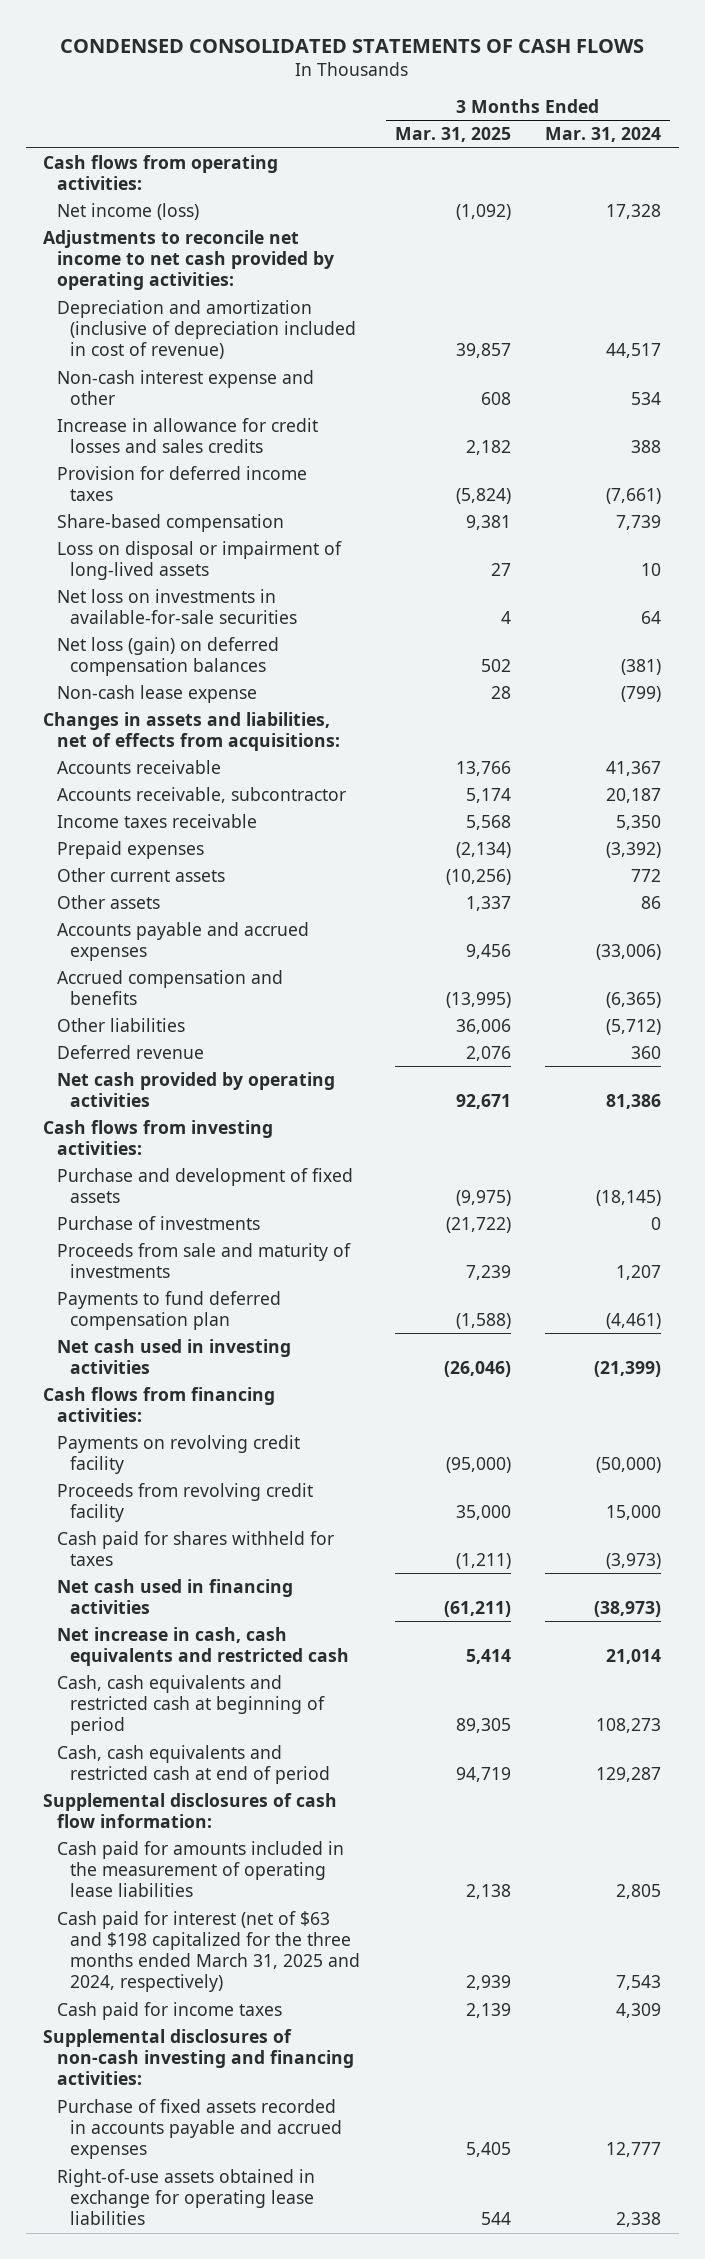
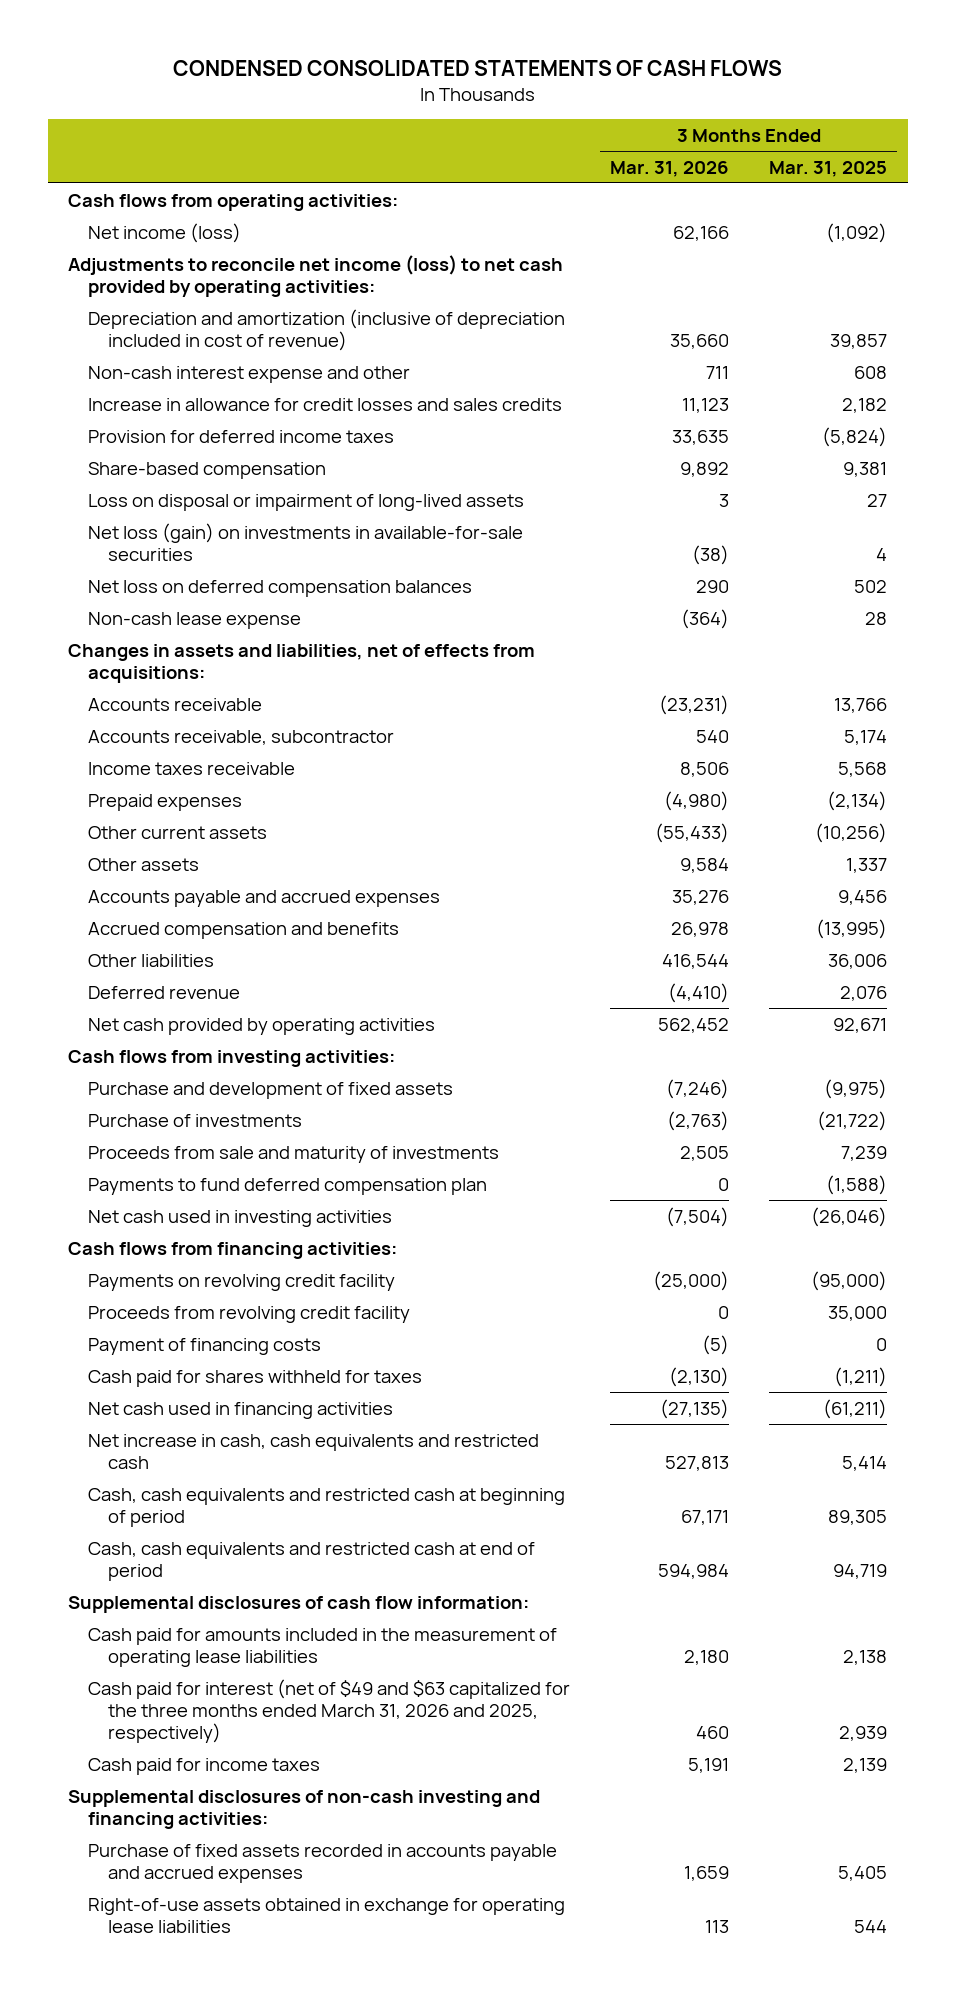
- | 3 Months Ended Mar. 31, 2025 | 3 Months Ended Mar. 31, 2024
+ | 3 Months Ended Mar. 31, 2026 | 3 Months Ended Mar. 31, 2025
- Adjustments to reconcile net income to net cash provided by operating activities:
+ Adjustments to reconcile net income (loss) to net cash provided by operating activities:
- Net loss on investments in available-for-sale securities | 4 | 64
- Net loss (gain) on deferred compensation balances | 502 | (381)
+ Net loss (gain) on investments in available-for-sale securities | (38) | 4
+ Net loss on deferred compensation balances | 290 | 502
+ Payment of financing costs | (5) | 0
- Cash paid for interest (net of $63 and $198 capitalized for the three months ended March 31, 2025 and 2024, respectively) | 2,939 | 7,543
+ Cash paid for interest (net of $49 and $63 capitalized for the three months ended March 31, 2026 and 2025, respectively) | 460 | 2,939

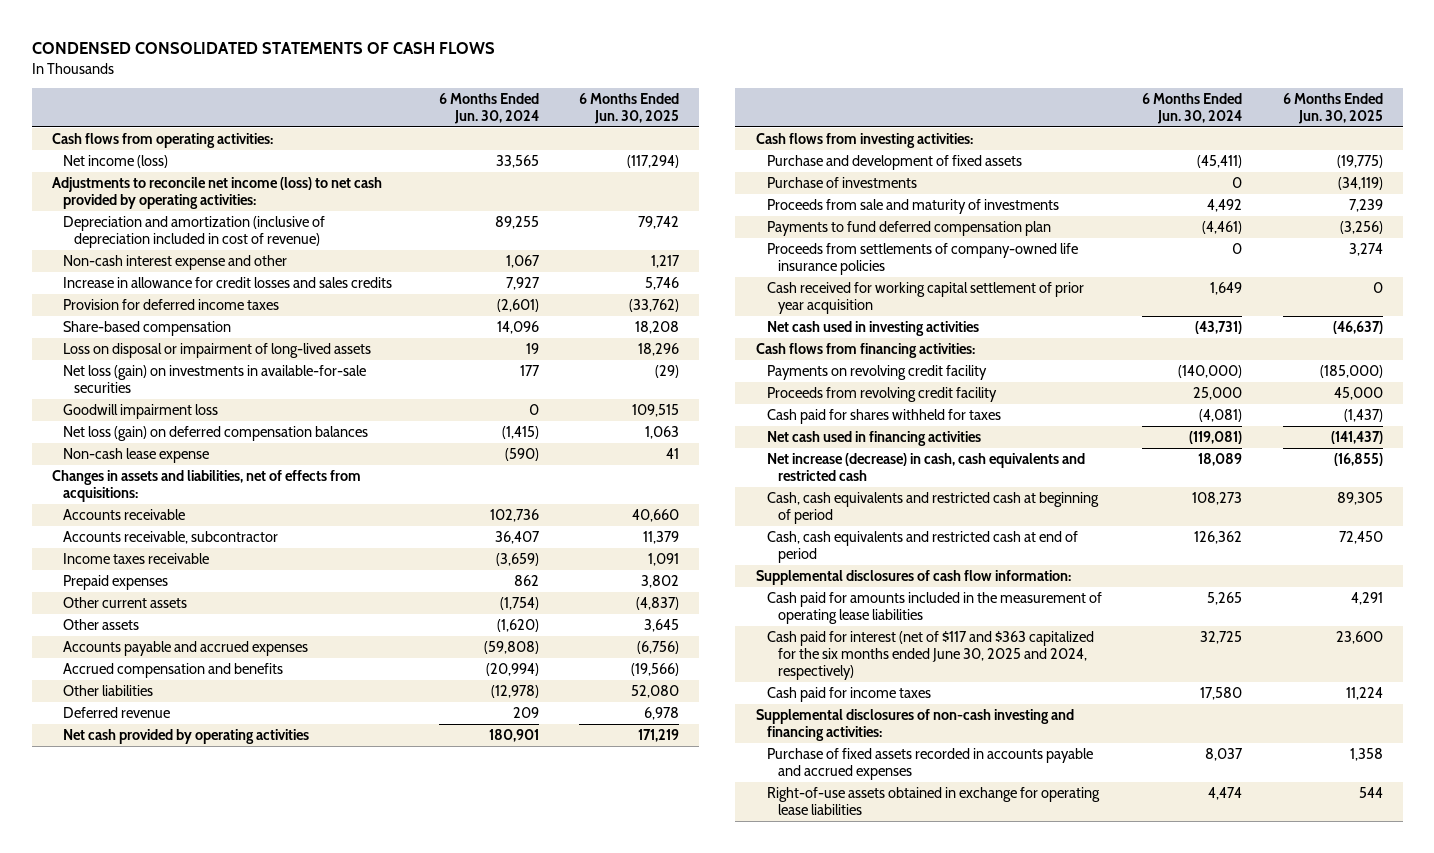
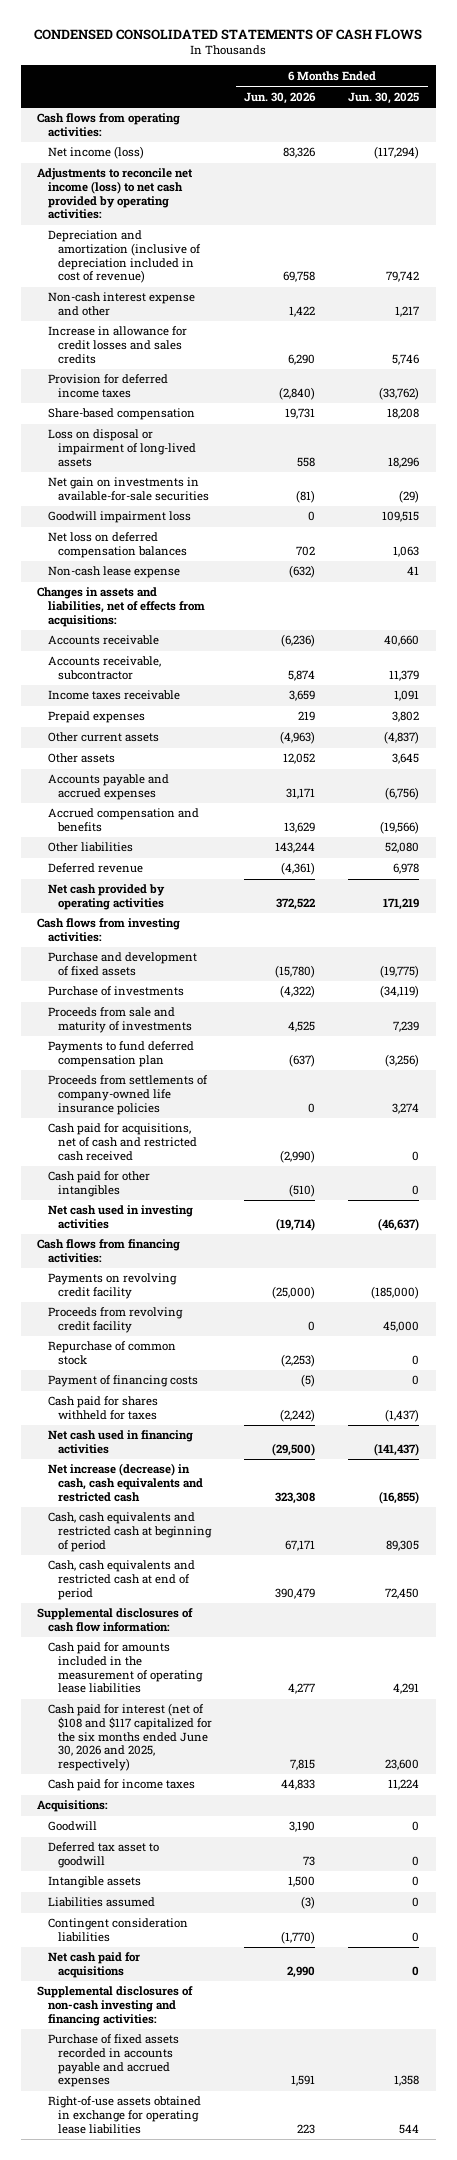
- | 6 Months Ended Jun. 30, 2024 | 6 Months Ended Jun. 30, 2025
+ | 6 Months Ended Jun. 30, 2026 | 6 Months Ended Jun. 30, 2025
- Net loss (gain) on investments in available-for-sale securities | 177 | (29)
+ Net gain on investments in available-for-sale securities | (81) | (29)
- Net loss (gain) on deferred compensation balances | (1,415) | 1,063
+ Net loss on deferred compensation balances | 702 | 1,063
- Cash received for working capital settlement of prior year acquisition | 1,649 | 0
+ Cash paid for acquisitions, net of cash and restricted cash received | (2,990) | 0
+ Cash paid for other intangibles | (510) | 0
+ Repurchase of common stock | (2,253) | 0
+ Payment of financing costs | (5) | 0
- Cash paid for interest (net of $117 and $363 capitalized for the six months ended June 30, 2025 and 2024, respectively) | 32,725 | 23,600
+ Cash paid for interest (net of $108 and $117 capitalized for the six months ended June 30, 2026 and 2025, respectively) | 7,815 | 23,600
+ Acquisitions:
+ Goodwill | 3,190 | 0
+ Deferred tax asset to goodwill | 73 | 0
+ Intangible assets | 1,500 | 0
+ Liabilities assumed | (3) | 0
+ Contingent consideration liabilities | (1,770) | 0
+ Net cash paid for acquisitions | 2,990 | 0

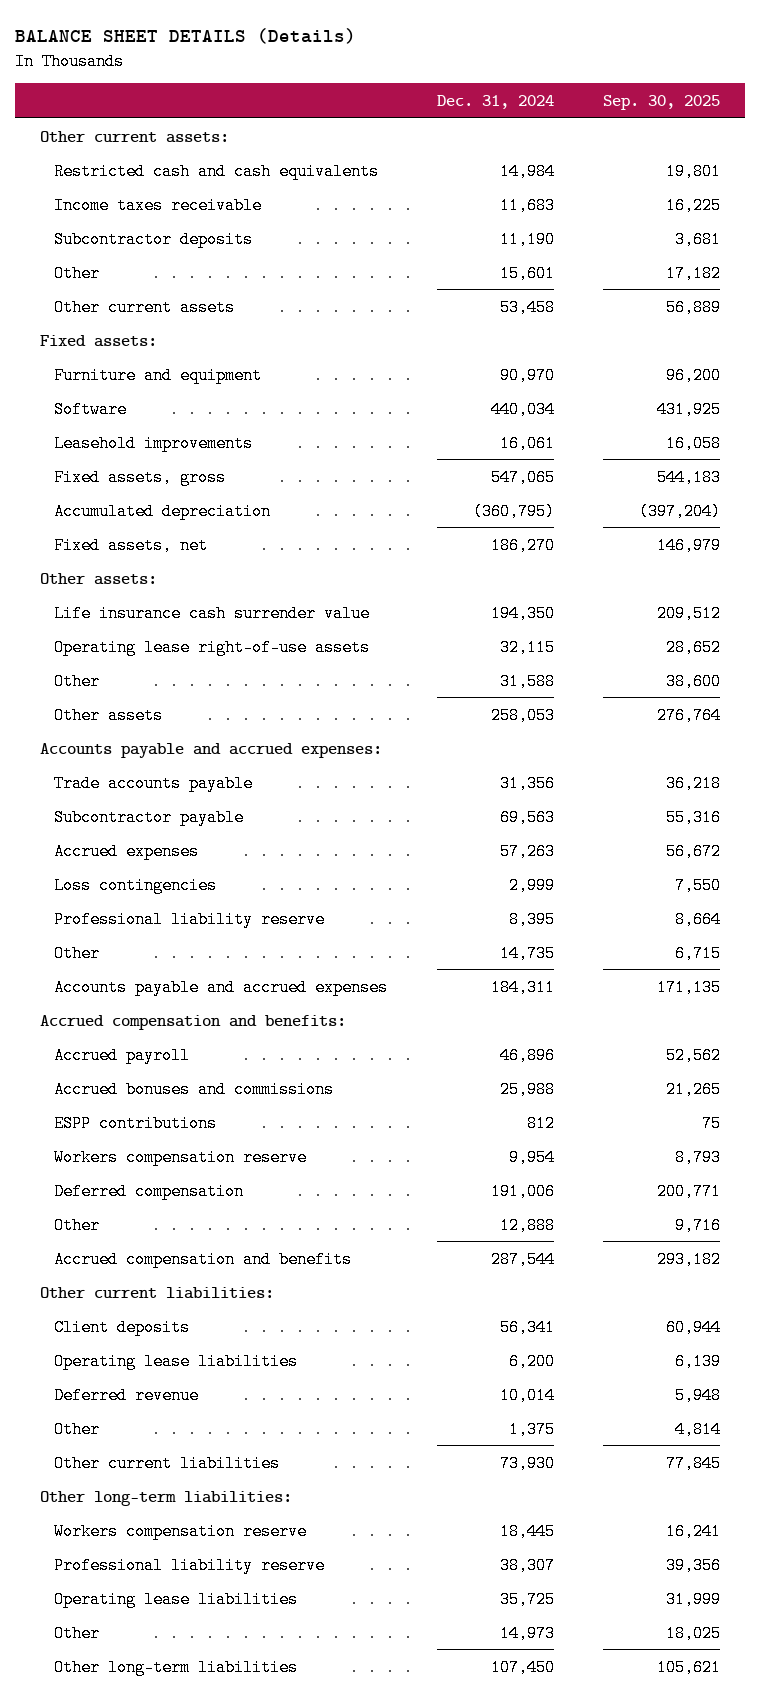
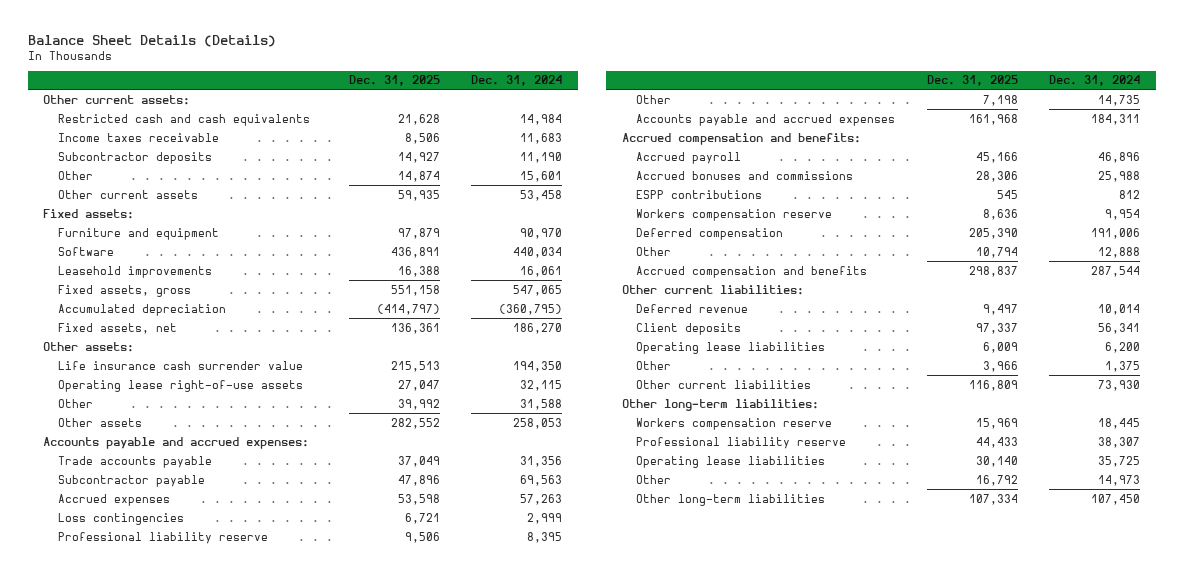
- BALANCE SHEET DETAILS (Details)
+ Balance Sheet Details (Details)
- | Dec. 31, 2024 | Sep. 30, 2025
+ | Dec. 31, 2025 | Dec. 31, 2024
moved up: Deferred revenue | 9,497 | 10,014

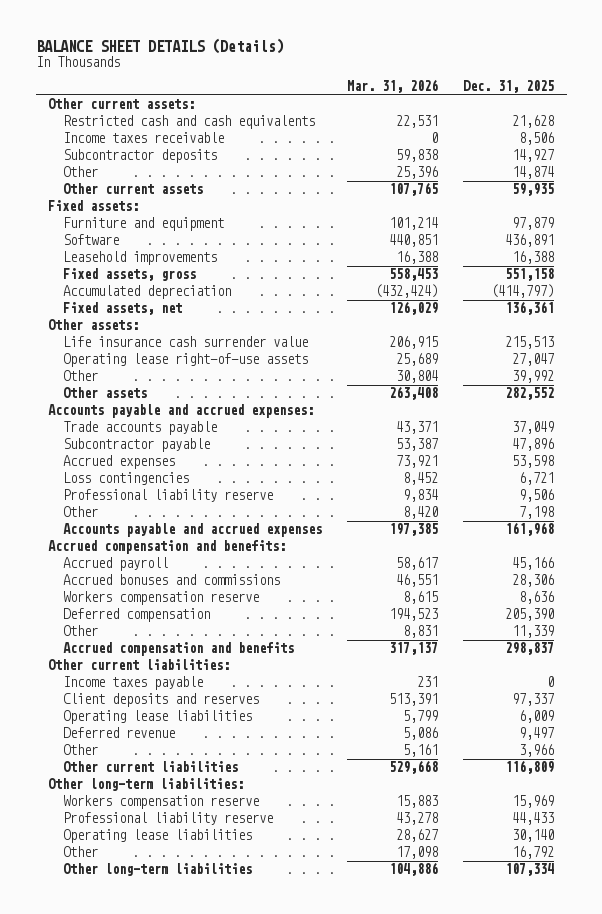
- Balance Sheet Details (Details)
+ BALANCE SHEET DETAILS (Details)
- | Dec. 31, 2025 | Dec. 31, 2024
+ | Mar. 31, 2026 | Dec. 31, 2025
- ESPP contributions | 545 | 812
- Other | 10,794 | 12,888
+ Other | 8,831 | 11,339
- Client deposits | 97,337 | 56,341
+ Income taxes payable | 231 | 0
+ Client deposits and reserves | 513,391 | 97,337
moved down: Deferred revenue | 5,086 | 9,497

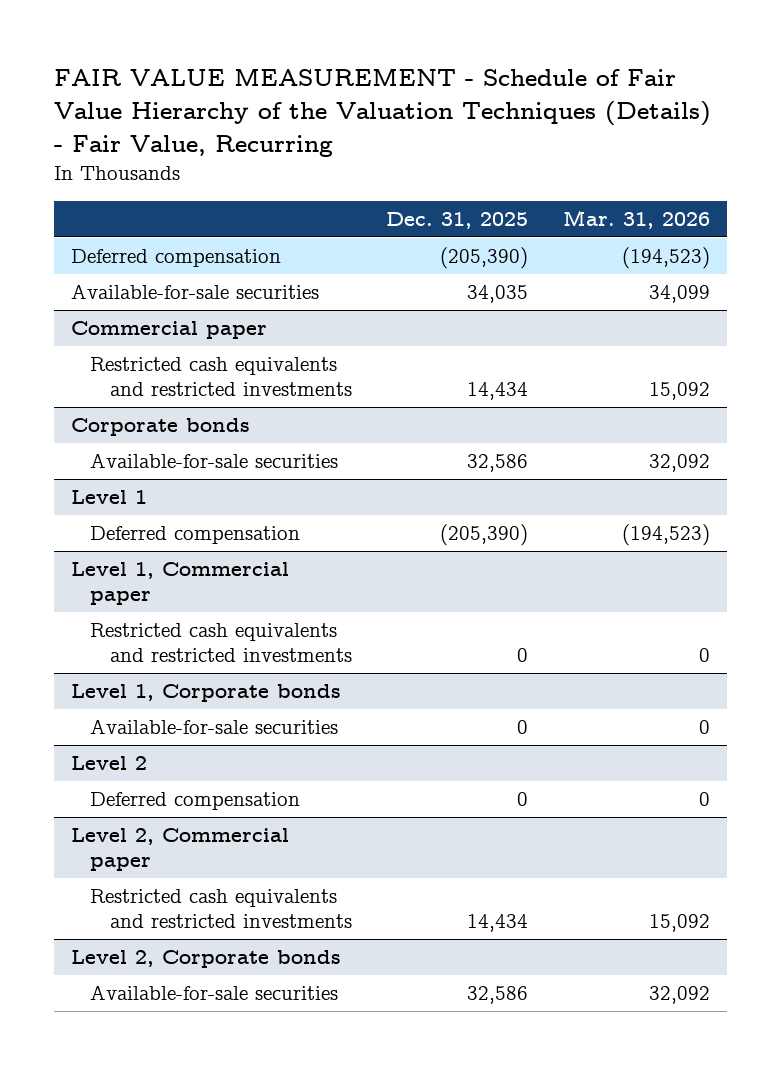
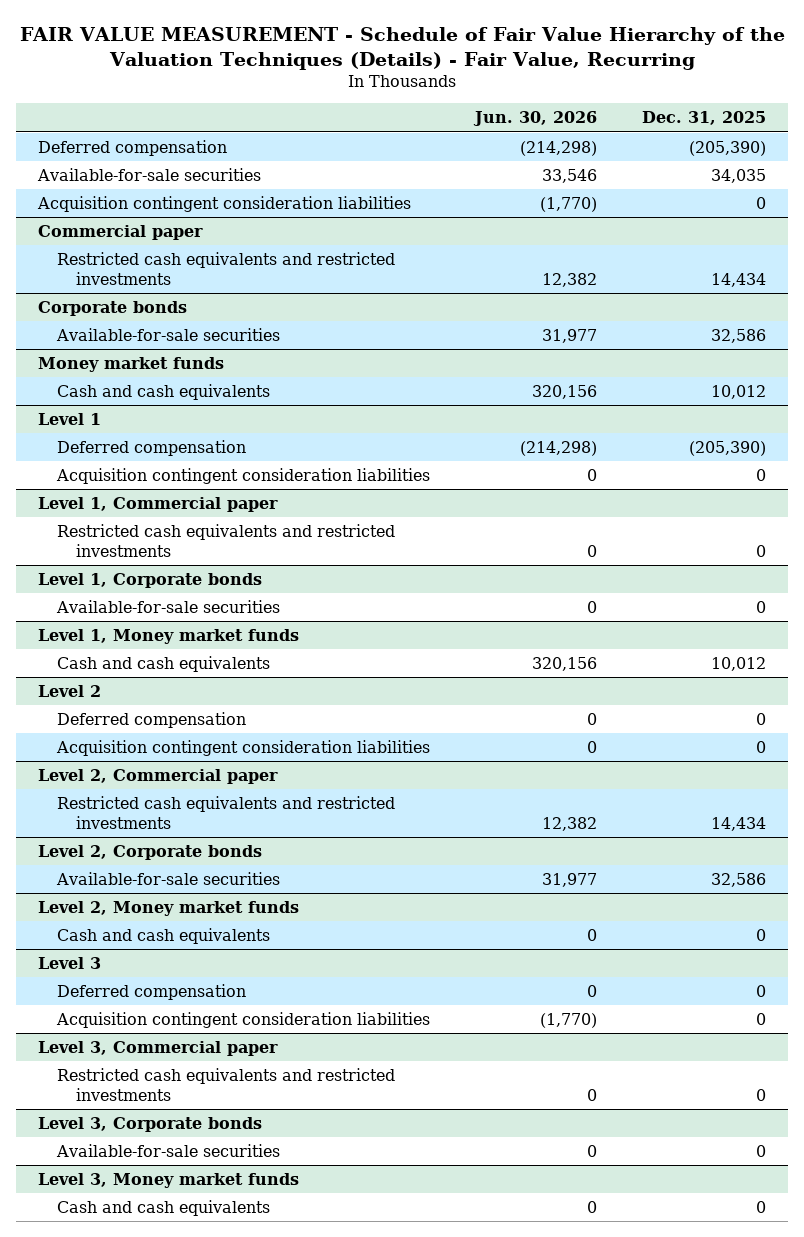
- | Dec. 31, 2025 | Mar. 31, 2026
+ | Jun. 30, 2026 | Dec. 31, 2025
+ Acquisition contingent consideration liabilities | (1,770) | 0
+ Money market funds
+ Cash and cash equivalents | 320,156 | 10,012
@ Level 1
+ Acquisition contingent consideration liabilities | 0 | 0
+ Level 1, Money market funds
+ Cash and cash equivalents | 320,156 | 10,012
@ Level 2
+ Acquisition contingent consideration liabilities | 0 | 0
+ Level 2, Money market funds
+ Cash and cash equivalents | 0 | 0
+ Level 3
+ Deferred compensation | 0 | 0
+ Acquisition contingent consideration liabilities | (1,770) | 0
+ Level 3, Commercial paper
+ Restricted cash equivalents and restricted investments | 0 | 0
+ Level 3, Corporate bonds
+ Available-for-sale securities | 0 | 0
+ Level 3, Money market funds
+ Cash and cash equivalents | 0 | 0

